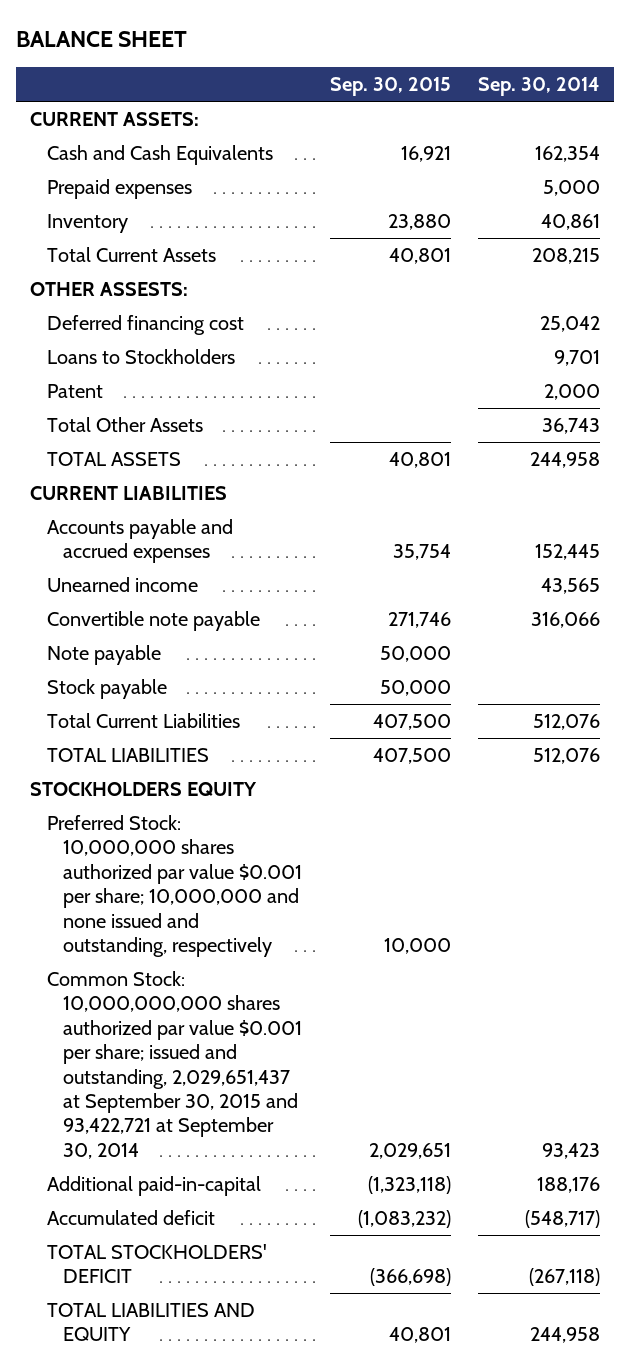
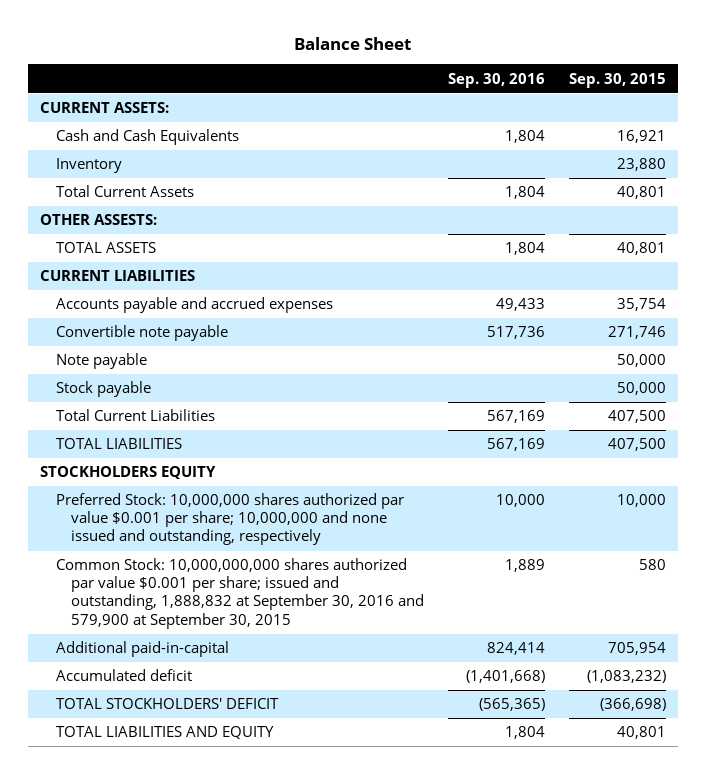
- BALANCE SHEET
+ Balance Sheet
- | Sep. 30, 2015 | Sep. 30, 2014
+ | Sep. 30, 2016 | Sep. 30, 2015
- Prepaid expenses | | 5,000
- Deferred financing cost | | 25,042
- Loans to Stockholders | | 9,701
- Patent | | 2,000
- Total Other Assets | | 36,743
- Unearned income | | 43,565
- Common Stock: 10,000,000,000 shares authorized par value $0.001 per share; issued and outstanding, 2,029,651,437 at September 30, 2015 and 93,422,721 at September 30, 2014 | 2,029,651 | 93,423
- Additional paid-in-capital | (1,323,118) | 188,176
+ Common Stock: 10,000,000,000 shares authorized par value $0.001 per share; issued and outstanding, 1,888,832 at September 30, 2016 and 579,900 at September 30, 2015 | 1,889 | 580
+ Additional paid-in-capital | 824,414 | 705,954

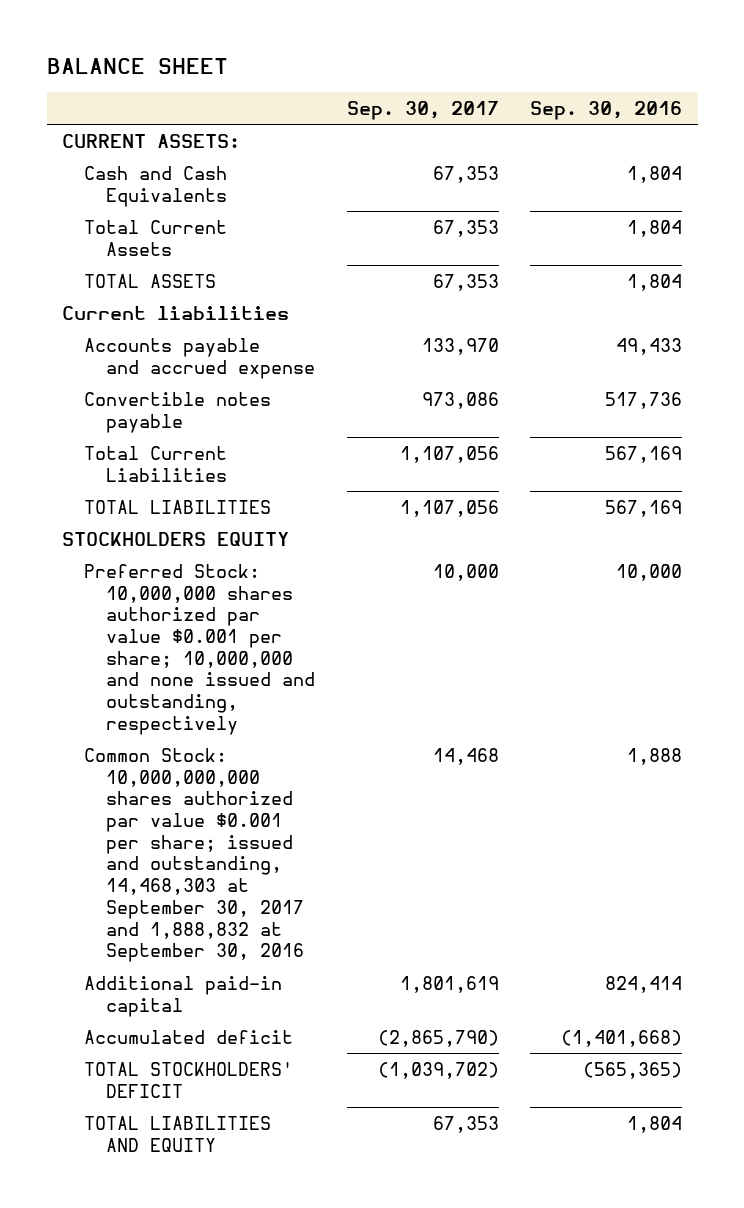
- Balance Sheet
+ BALANCE SHEET
- | Sep. 30, 2016 | Sep. 30, 2015
+ | Sep. 30, 2017 | Sep. 30, 2016
- Inventory | | 23,880
- OTHER ASSESTS:
- CURRENT LIABILITIES
- Accounts payable and accrued expenses | 49,433 | 35,754
- Convertible note payable | 517,736 | 271,746
- Note payable | | 50,000
- Stock payable | | 50,000
+ Current liabilities
+ Accounts payable and accrued expense | 133,970 | 49,433
+ Convertible notes payable | 973,086 | 517,736
- Common Stock: 10,000,000,000 shares authorized par value $0.001 per share; issued and outstanding, 1,888,832 at September 30, 2016 and 579,900 at September 30, 2015 | 1,889 | 580
- Additional paid-in-capital | 824,414 | 705,954
+ Common Stock: 10,000,000,000 shares authorized par value $0.001 per share; issued and outstanding, 14,468,303 at September 30, 2017 and 1,888,832 at September 30, 2016 | 14,468 | 1,888
+ Additional paid-in capital | 1,801,619 | 824,414

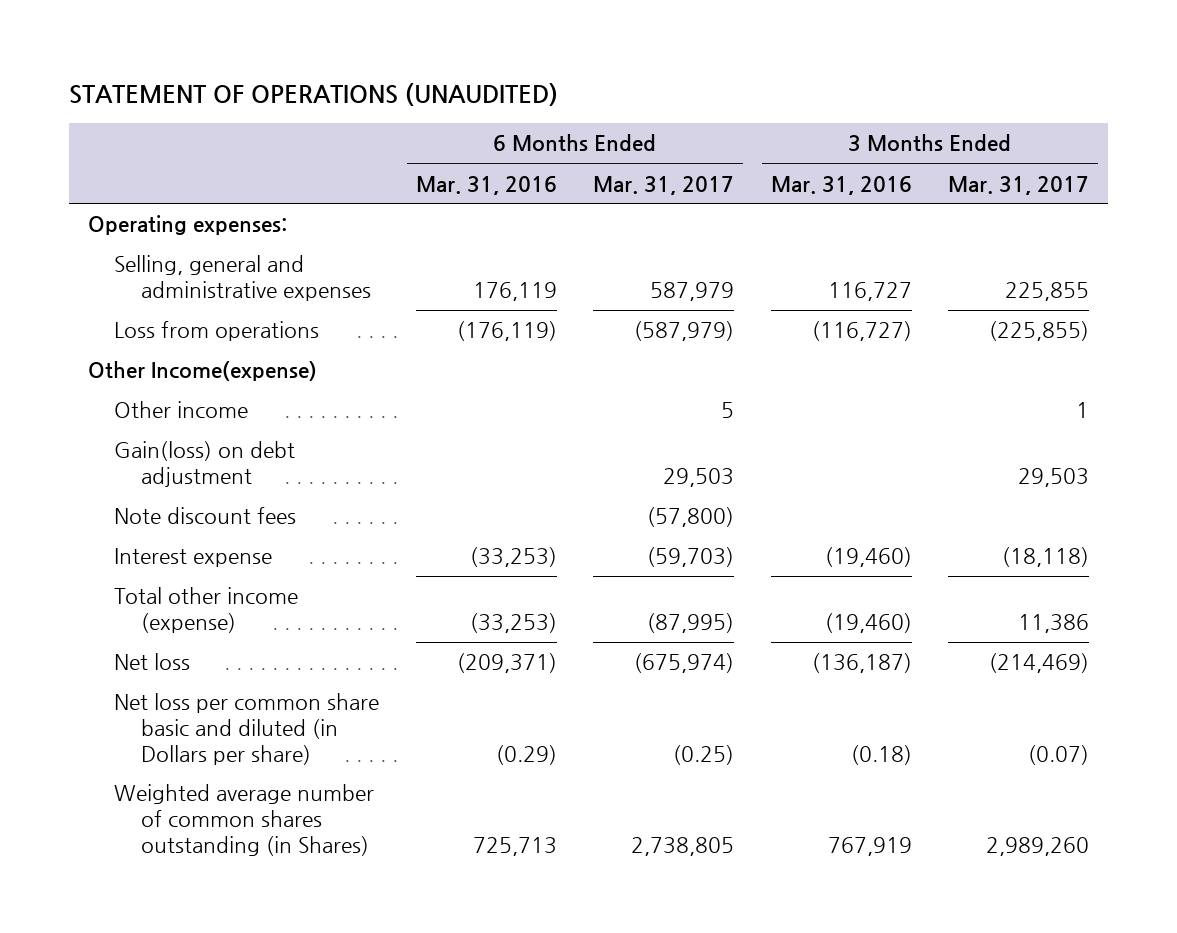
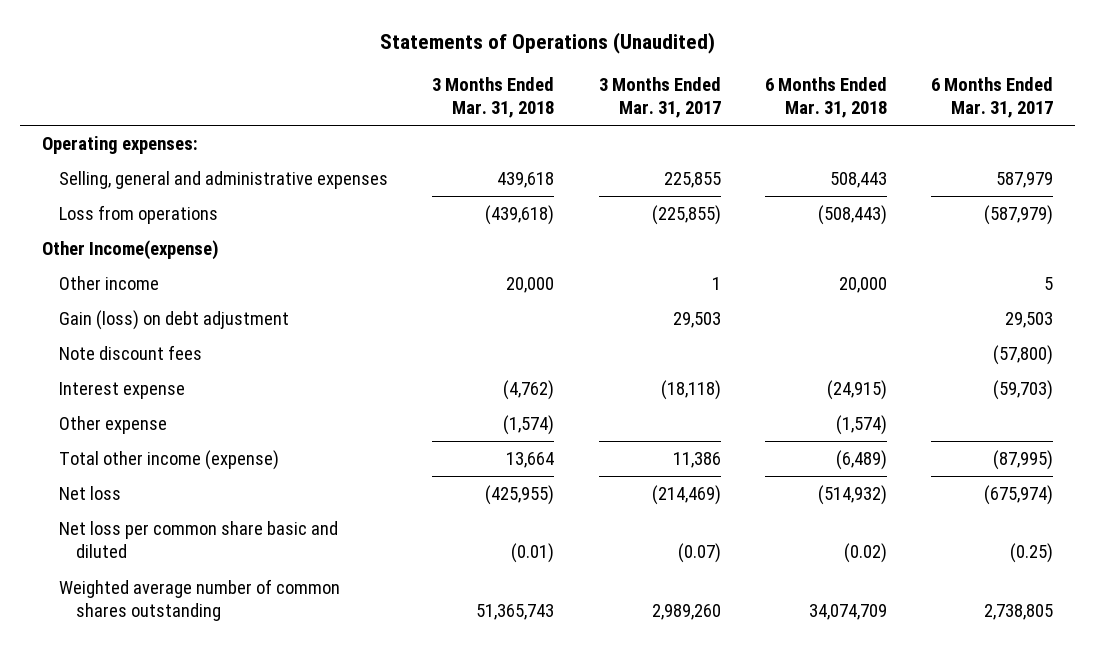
- STATEMENT OF OPERATIONS (UNAUDITED)
+ Statements of Operations (Unaudited)
- | 6 Months Ended Mar. 31, 2016 | 6 Months Ended Mar. 31, 2017 | 3 Months Ended Mar. 31, 2016 | 3 Months Ended Mar. 31, 2017
+ | 3 Months Ended Mar. 31, 2018 | 3 Months Ended Mar. 31, 2017 | 6 Months Ended Mar. 31, 2018 | 6 Months Ended Mar. 31, 2017
- Gain(loss) on debt adjustment | | 29,503 | | 29,503
+ Gain (loss) on debt adjustment | | 29,503 | | 29,503
+ Other expense | (1,574) | | (1,574) |
- Net loss per common share basic and diluted (in Dollars per share) | (0.29) | (0.25) | (0.18) | (0.07)
- Weighted average number of common shares outstanding (in Shares) | 725,713 | 2,738,805 | 767,919 | 2,989,260
+ Net loss per common share basic and diluted | (0.01) | (0.07) | (0.02) | (0.25)
+ Weighted average number of common shares outstanding | 51,365,743 | 2,989,260 | 34,074,709 | 2,738,805

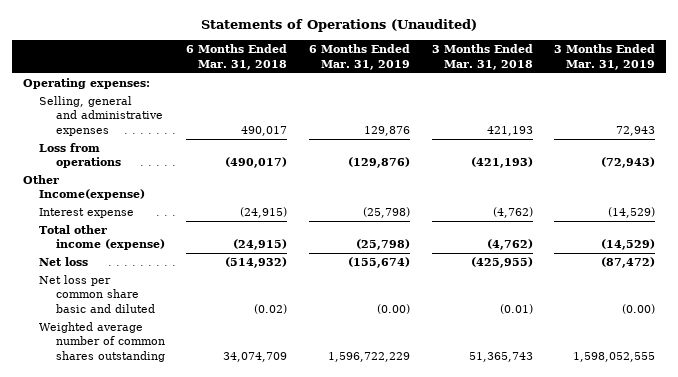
- | 3 Months Ended Mar. 31, 2018 | 3 Months Ended Mar. 31, 2017 | 6 Months Ended Mar. 31, 2018 | 6 Months Ended Mar. 31, 2017
+ | 6 Months Ended Mar. 31, 2018 | 6 Months Ended Mar. 31, 2019 | 3 Months Ended Mar. 31, 2018 | 3 Months Ended Mar. 31, 2019
- Selling, general and administrative expenses | 439,618 | 225,855 | 508,443 | 587,979
- Loss from operations | (439,618) | (225,855) | (508,443) | (587,979)
+ Selling, general and administrative expenses | 490,017 | 129,876 | 421,193 | 72,943
+ Loss from operations | (490,017) | (129,876) | (421,193) | (72,943)
- Other income | 20,000 | 1 | 20,000 | 5
- Gain (loss) on debt adjustment | | 29,503 | | 29,503
- Note discount fees | | | | (57,800)
- Other expense | (1,574) | | (1,574) |
- Total other income (expense) | 13,664 | 11,386 | (6,489) | (87,995)
+ Total other income (expense) | (24,915) | (25,798) | (4,762) | (14,529)

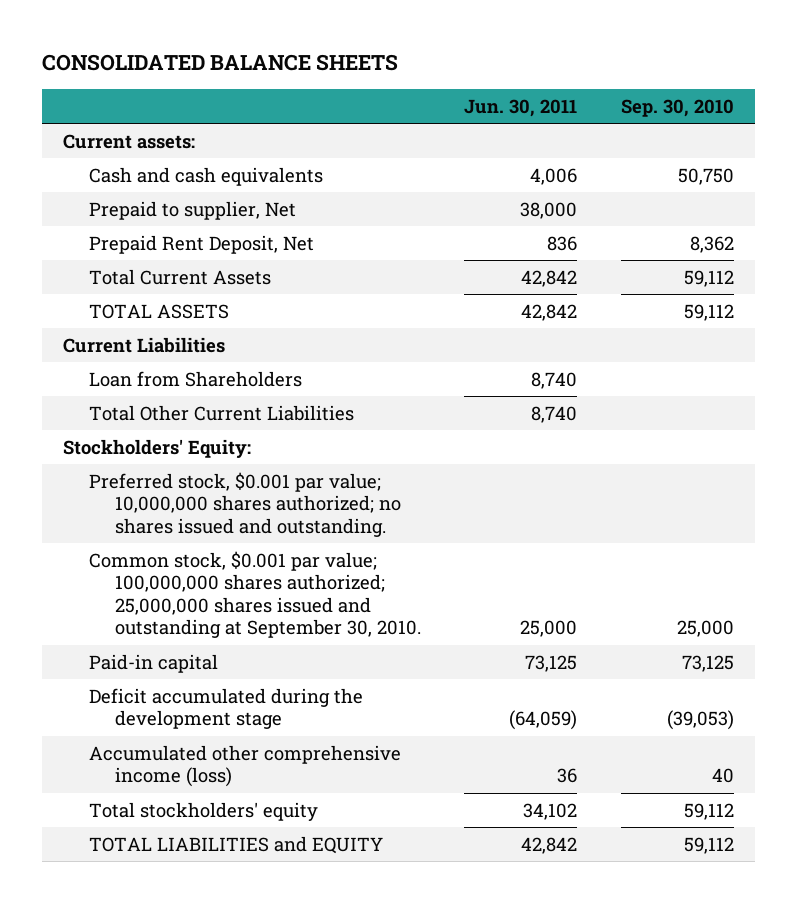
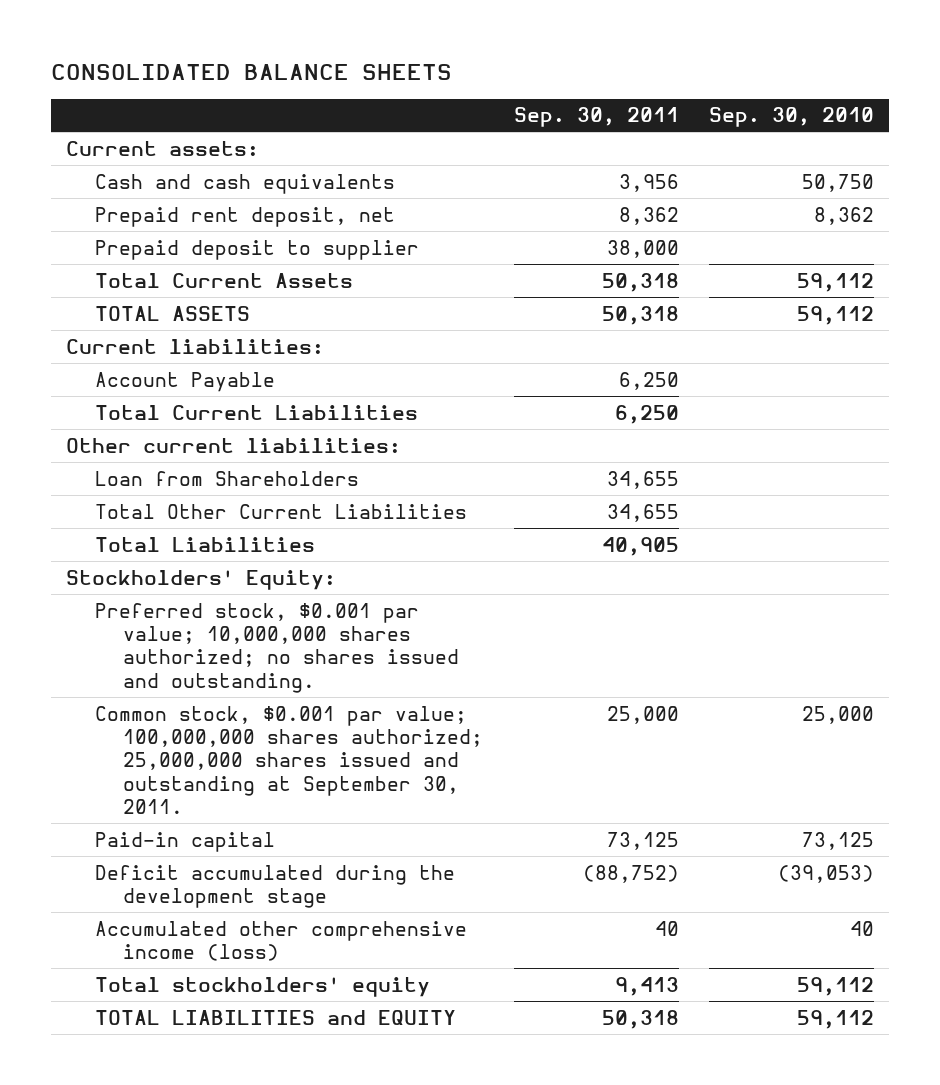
- | Jun. 30, 2011 | Sep. 30, 2010
+ | Sep. 30, 2011 | Sep. 30, 2010
- Prepaid to supplier, Net | 38,000 |
- Prepaid Rent Deposit, Net | 836 | 8,362
+ Prepaid rent deposit, net | 8,362 | 8,362
+ Prepaid deposit to supplier | 38,000 |
- Current Liabilities
+ Current liabilities:
+ Account Payable | 6,250 |
+ Total Current Liabilities | 6,250 |
+ Other current liabilities:
+ Total Liabilities | 40,905 |
- Common stock, $0.001 par value; 100,000,000 shares authorized; 25,000,000 shares issued and outstanding at September 30, 2010. | 25,000 | 25,000
+ Common stock, $0.001 par value; 100,000,000 shares authorized; 25,000,000 shares issued and outstanding at September 30, 2011. | 25,000 | 25,000

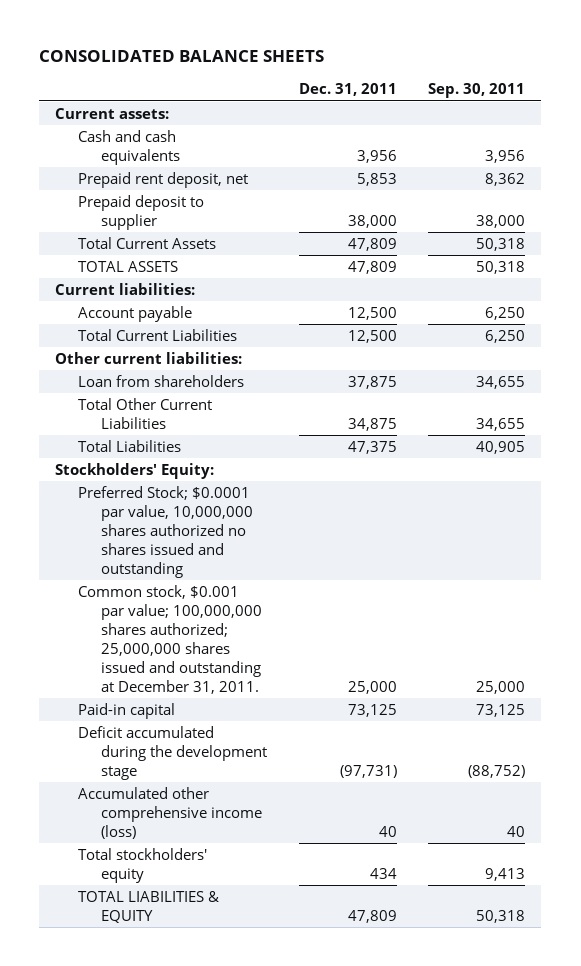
- | Sep. 30, 2011 | Sep. 30, 2010
+ | Dec. 31, 2011 | Sep. 30, 2011
- Account Payable | 6,250 |
+ Account payable | 12,500 | 6,250
- Loan from Shareholders | 34,655 |
+ Loan from shareholders | 37,875 | 34,655
- Preferred stock, $0.001 par value; 10,000,000 shares authorized; no shares issued and outstanding.
- Common stock, $0.001 par value; 100,000,000 shares authorized; 25,000,000 shares issued and outstanding at September 30, 2011. | 25,000 | 25,000
+ Preferred Stock; $0.0001 par value, 10,000,000 shares authorized no shares issued and outstanding
+ Common stock, $0.001 par value; 100,000,000 shares authorized; 25,000,000 shares issued and outstanding at December 31, 2011. | 25,000 | 25,000
- TOTAL LIABILITIES and EQUITY | 50,318 | 59,112
+ TOTAL LIABILITIES & EQUITY | 47,809 | 50,318

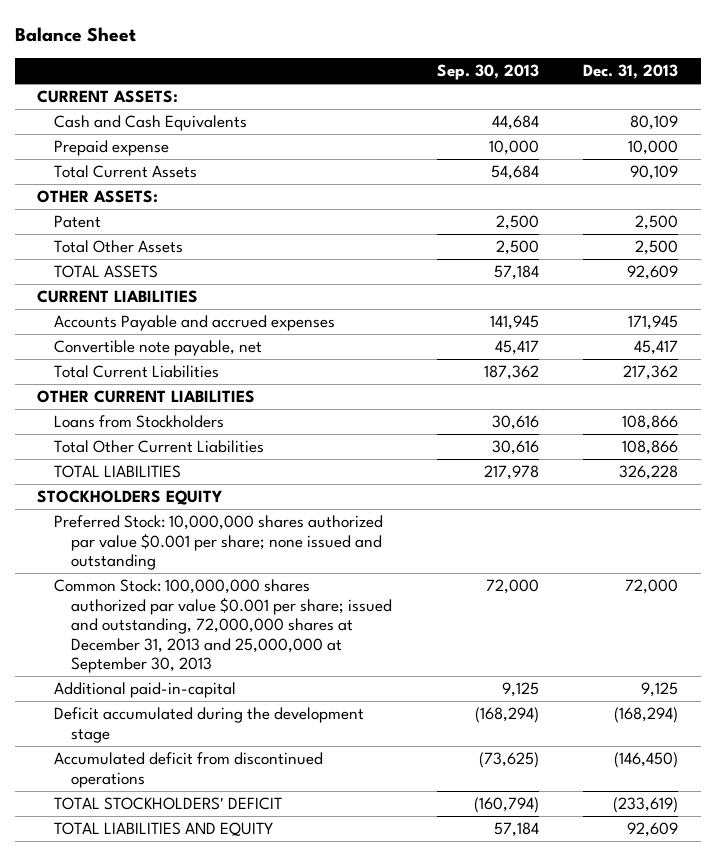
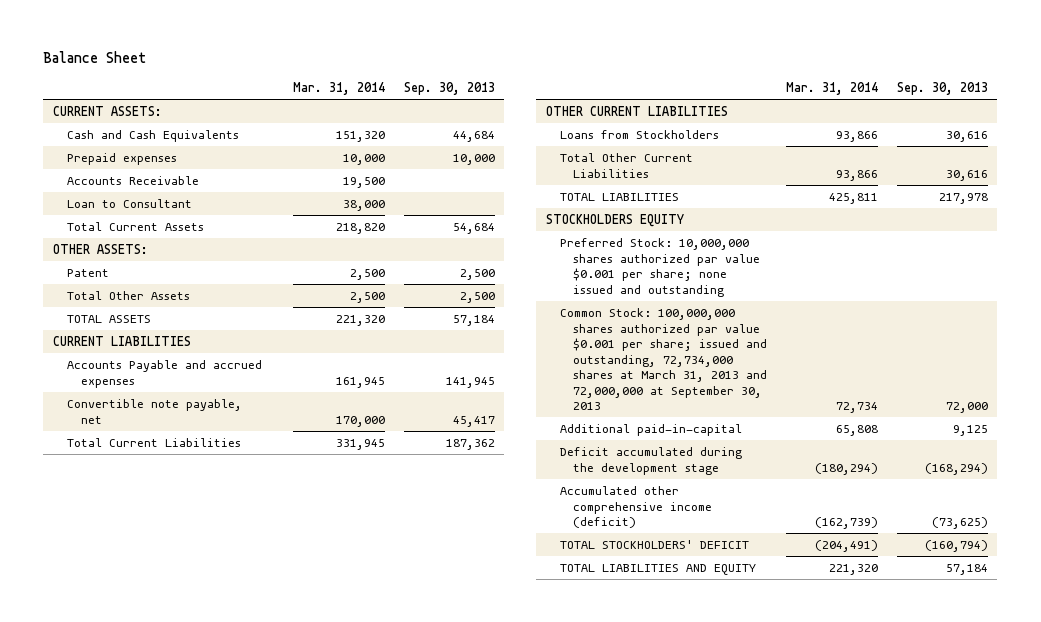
- | Sep. 30, 2013 | Dec. 31, 2013
+ | Mar. 31, 2014 | Sep. 30, 2013
- Prepaid expense | 10,000 | 10,000
+ Prepaid expenses | 10,000 | 10,000
+ Accounts Receivable | 19,500 |
+ Loan to Consultant | 38,000 |
- Common Stock: 100,000,000 shares authorized par value $0.001 per share; issued and outstanding, 72,000,000 shares at December 31, 2013 and 25,000,000 at September 30, 2013 | 72,000 | 72,000
+ Common Stock: 100,000,000 shares authorized par value $0.001 per share; issued and outstanding, 72,734,000 shares at March 31, 2013 and 72,000,000 at September 30, 2013 | 72,734 | 72,000
- Accumulated deficit from discontinued operations | (73,625) | (146,450)
+ Accumulated other comprehensive income (deficit) | (162,739) | (73,625)

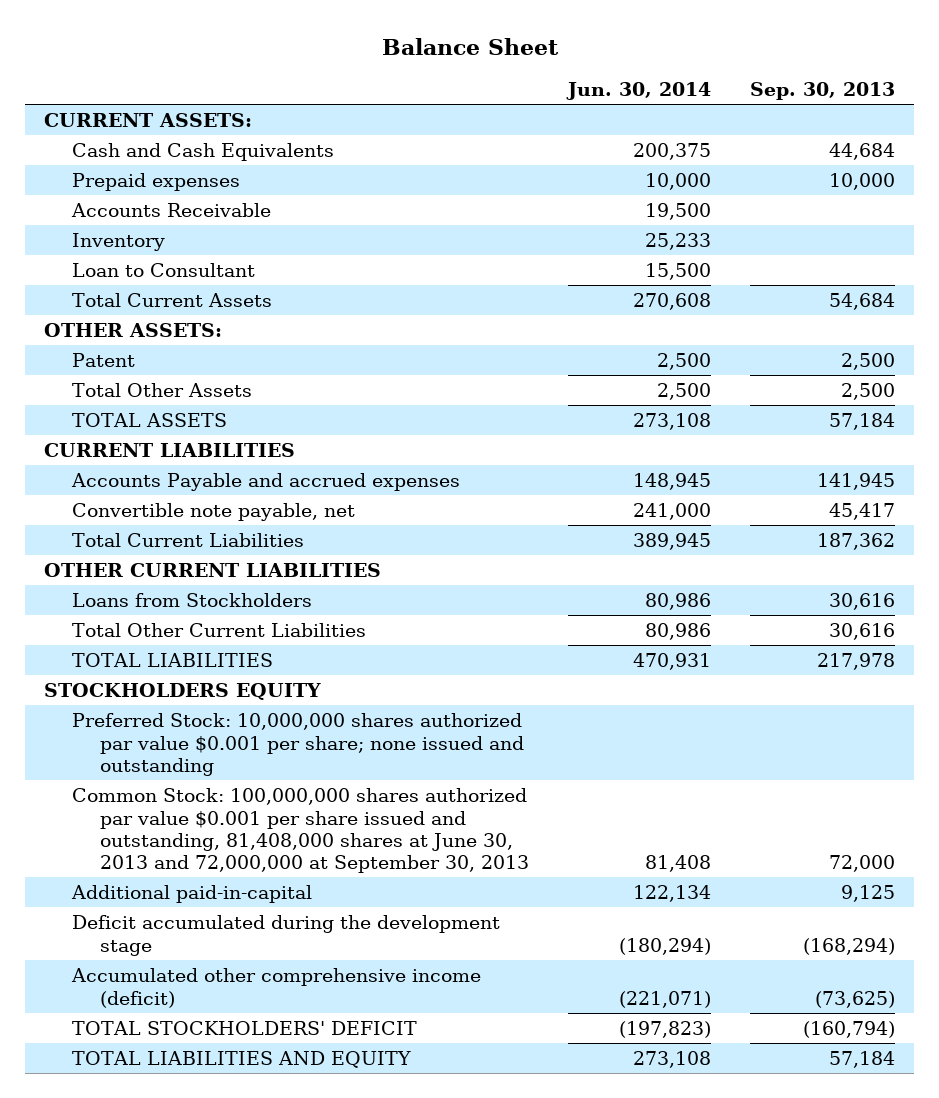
- | Mar. 31, 2014 | Sep. 30, 2013
+ | Jun. 30, 2014 | Sep. 30, 2013
+ Inventory | 25,233 |
- Common Stock: 100,000,000 shares authorized par value $0.001 per share; issued and outstanding, 72,734,000 shares at March 31, 2013 and 72,000,000 at September 30, 2013 | 72,734 | 72,000
+ Common Stock: 100,000,000 shares authorized par value $0.001 per share issued and outstanding, 81,408,000 shares at June 30, 2013 and 72,000,000 at September 30, 2013 | 81,408 | 72,000

